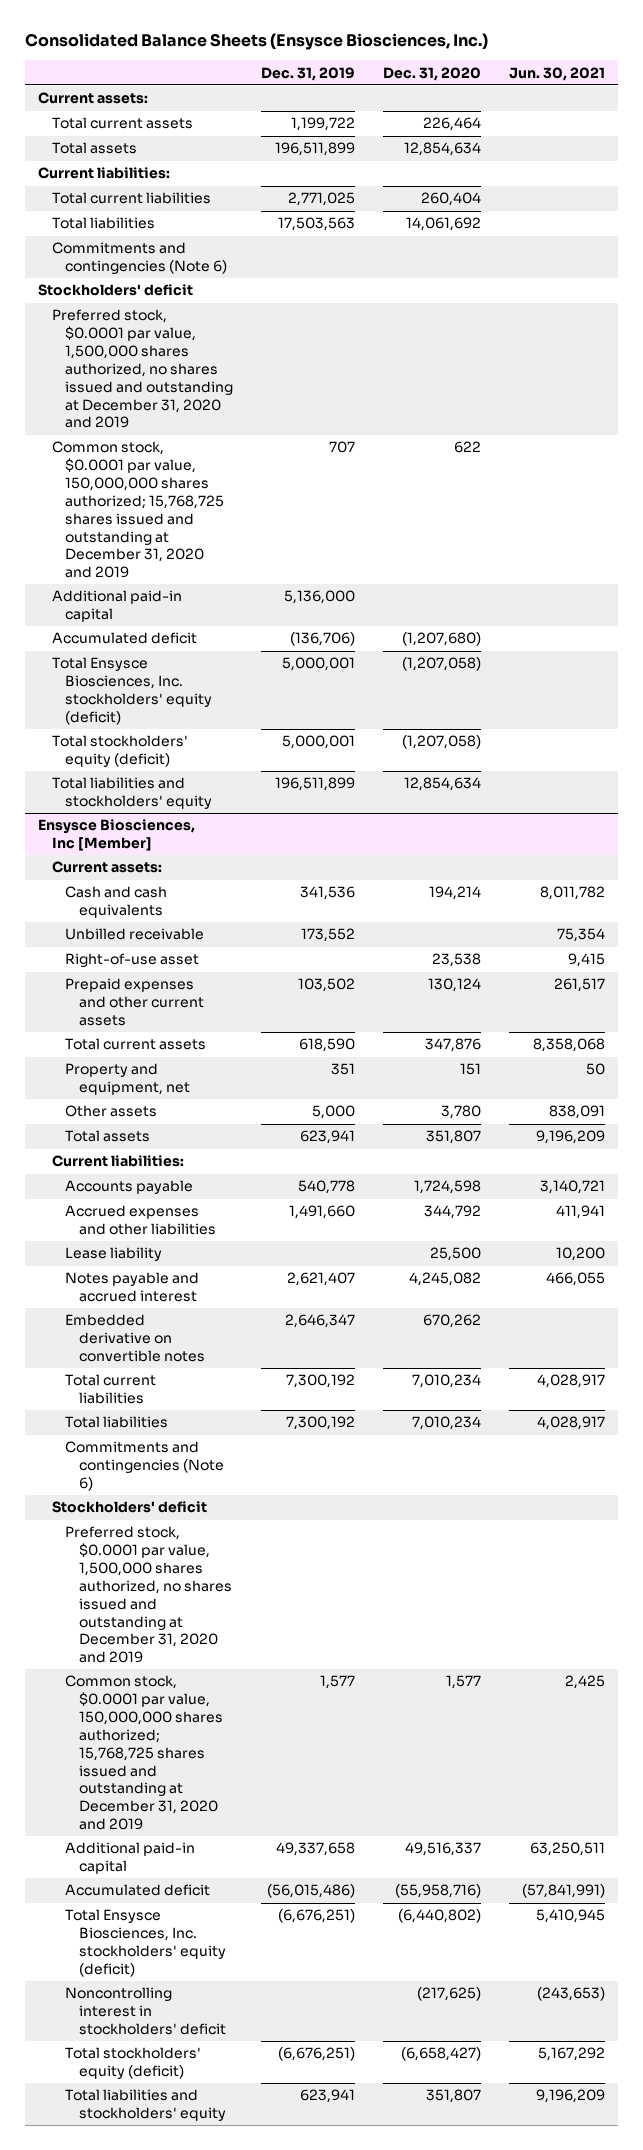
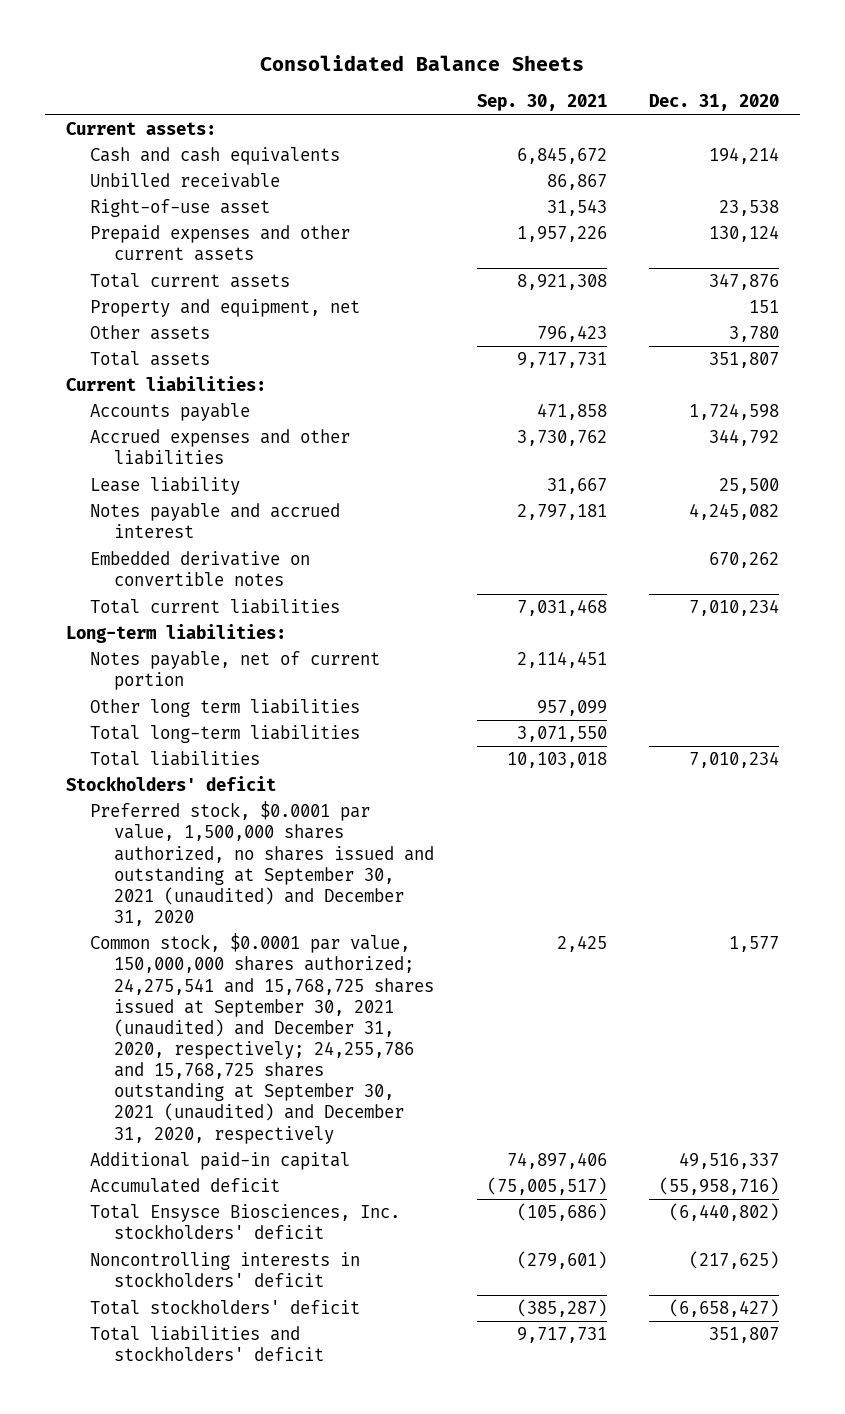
- Consolidated Balance Sheets (Ensysce Biosciences, Inc.)
+ Consolidated Balance Sheets
- | Dec. 31, 2019 | Dec. 31, 2020 | Jun. 30, 2021
+ | Sep. 30, 2021 | Dec. 31, 2020
- Total current assets | 1,199,722 | 226,464 |
- Total assets | 196,511,899 | 12,854,634 |
- Current liabilities:
- Total current liabilities | 2,771,025 | 260,404 |
- Total liabilities | 17,503,563 | 14,061,692 |
- Commitments and contingencies (Note 6)
- Stockholders' deficit
- Preferred stock, $0.0001 par value, 1,500,000 shares authorized, no shares issued and outstanding at December 31, 2020 and 2019
- Common stock, $0.0001 par value, 150,000,000 shares authorized; 15,768,725 shares issued and outstanding at December 31, 2020 and 2019 | 707 | 622 |
- Additional paid-in capital | 5,136,000 | |
- Accumulated deficit | (136,706) | (1,207,680) |
- Total Ensysce Biosciences, Inc. stockholders' equity (deficit) | 5,000,001 | (1,207,058) |
- Total stockholders' equity (deficit) | 5,000,001 | (1,207,058) |
- Total liabilities and stockholders' equity | 196,511,899 | 12,854,634 |
- Ensysce Biosciences, Inc [Member]
- Current assets:
+ Long-term liabilities:
+ Notes payable, net of current portion | 2,114,451 |
+ Other long term liabilities | 957,099 |
+ Total long-term liabilities | 3,071,550 |
- Commitments and contingencies (Note 6)
- Preferred stock, $0.0001 par value, 1,500,000 shares authorized, no shares issued and outstanding at December 31, 2020 and 2019
- Common stock, $0.0001 par value, 150,000,000 shares authorized; 15,768,725 shares issued and outstanding at December 31, 2020 and 2019 | 1,577 | 1,577 | 2,425
+ Preferred stock, $0.0001 par value, 1,500,000 shares authorized, no shares issued and outstanding at September 30, 2021 (unaudited) and December 31, 2020
+ Common stock, $0.0001 par value, 150,000,000 shares authorized; 24,275,541 and 15,768,725 shares issued at September 30, 2021 (unaudited) and December 31, 2020, respectively; 24,255,786 and 15,768,725 shares outstanding at September 30, 2021 (unaudited) and December 31, 2020, respectively | 2,425 | 1,577
- Total Ensysce Biosciences, Inc. stockholders' equity (deficit) | (6,676,251) | (6,440,802) | 5,410,945
- Noncontrolling interest in stockholders' deficit | | (217,625) | (243,653)
- Total stockholders' equity (deficit) | (6,676,251) | (6,658,427) | 5,167,292
- Total liabilities and stockholders' equity | 623,941 | 351,807 | 9,196,209
+ Total Ensysce Biosciences, Inc. stockholders' deficit | (105,686) | (6,440,802)
+ Noncontrolling interests in stockholders' deficit | (279,601) | (217,625)
+ Total stockholders' deficit | (385,287) | (6,658,427)
+ Total liabilities and stockholders' deficit | 9,717,731 | 351,807

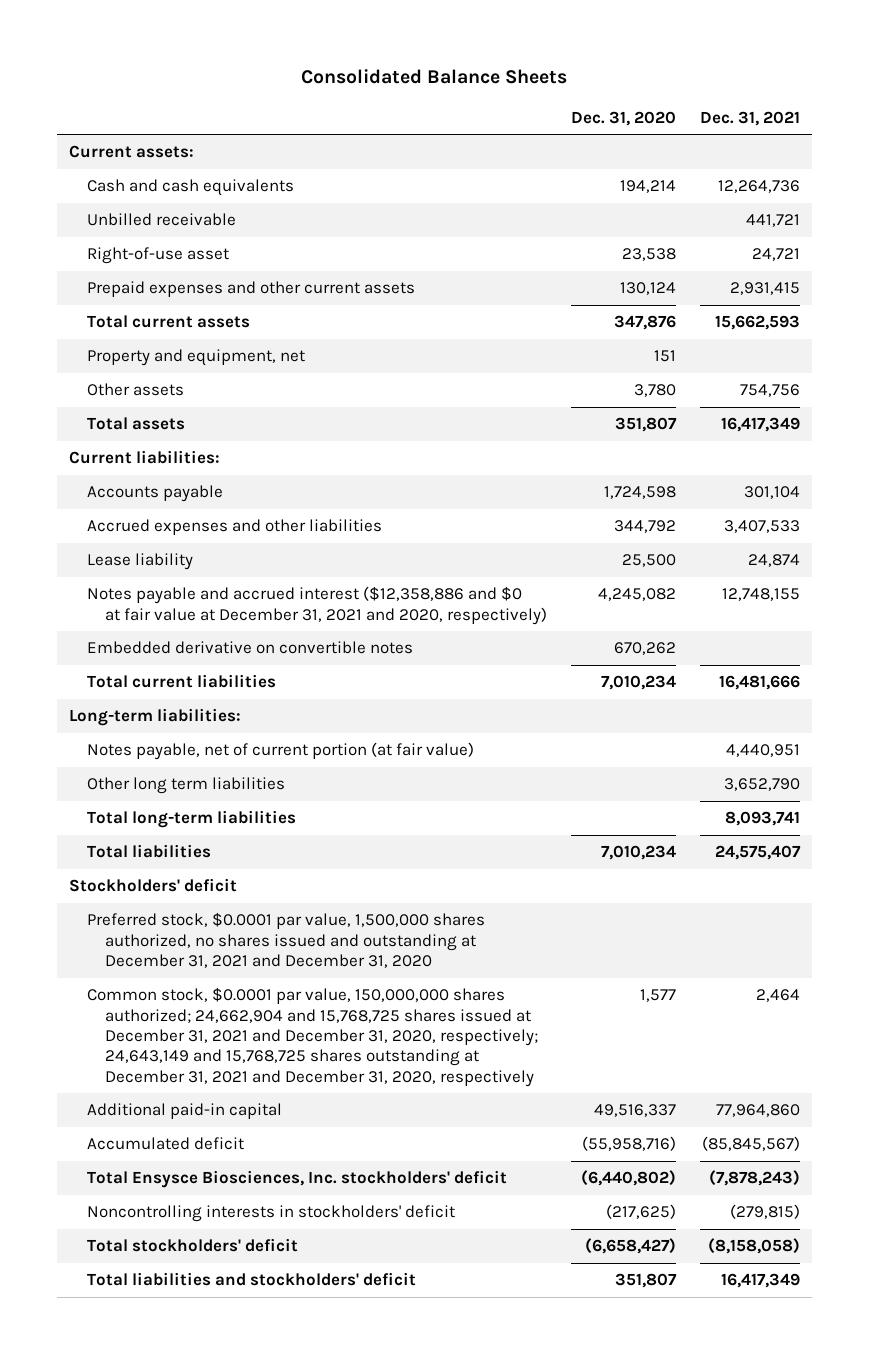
- | Sep. 30, 2021 | Dec. 31, 2020
+ | Dec. 31, 2020 | Dec. 31, 2021
- Notes payable and accrued interest | 2,797,181 | 4,245,082
+ Notes payable and accrued interest ($12,358,886 and $0 at fair value at December 31, 2021 and 2020, respectively) | 4,245,082 | 12,748,155
- Notes payable, net of current portion | 2,114,451 |
+ Notes payable, net of current portion (at fair value) | | 4,440,951
- Preferred stock, $0.0001 par value, 1,500,000 shares authorized, no shares issued and outstanding at September 30, 2021 (unaudited) and December 31, 2020
- Common stock, $0.0001 par value, 150,000,000 shares authorized; 24,275,541 and 15,768,725 shares issued at September 30, 2021 (unaudited) and December 31, 2020, respectively; 24,255,786 and 15,768,725 shares outstanding at September 30, 2021 (unaudited) and December 31, 2020, respectively | 2,425 | 1,577
+ Preferred stock, $0.0001 par value, 1,500,000 shares authorized, no shares issued and outstanding at December 31, 2021 and December 31, 2020
+ Common stock, $0.0001 par value, 150,000,000 shares authorized; 24,662,904 and 15,768,725 shares issued at December 31, 2021 and December 31, 2020, respectively; 24,643,149 and 15,768,725 shares outstanding at December 31, 2021 and December 31, 2020, respectively | 1,577 | 2,464

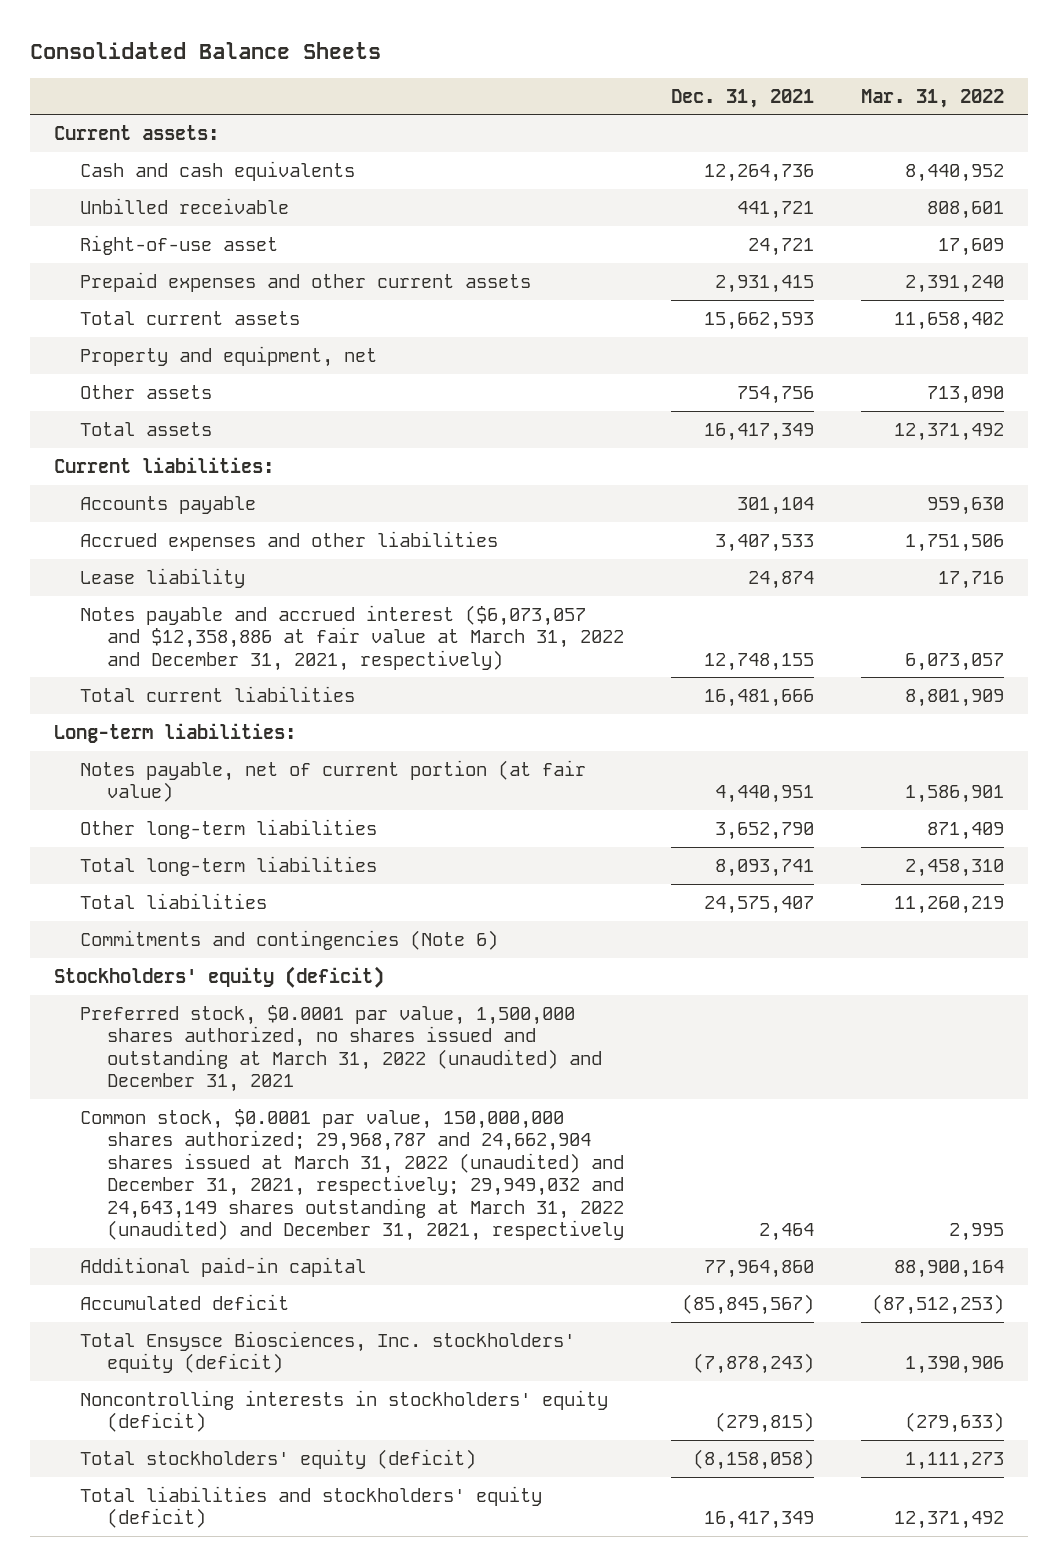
- | Dec. 31, 2020 | Dec. 31, 2021
+ | Dec. 31, 2021 | Mar. 31, 2022
- Notes payable and accrued interest ($12,358,886 and $0 at fair value at December 31, 2021 and 2020, respectively) | 4,245,082 | 12,748,155
- Embedded derivative on convertible notes | 670,262 |
+ Notes payable and accrued interest ($6,073,057 and $12,358,886 at fair value at March 31, 2022 and December 31, 2021, respectively) | 12,748,155 | 6,073,057
- Other long term liabilities | | 3,652,790
+ Other long-term liabilities | 3,652,790 | 871,409
- Stockholders' deficit
- Preferred stock, $0.0001 par value, 1,500,000 shares authorized, no shares issued and outstanding at December 31, 2021 and December 31, 2020
- Common stock, $0.0001 par value, 150,000,000 shares authorized; 24,662,904 and 15,768,725 shares issued at December 31, 2021 and December 31, 2020, respectively; 24,643,149 and 15,768,725 shares outstanding at December 31, 2021 and December 31, 2020, respectively | 1,577 | 2,464
+ Commitments and contingencies (Note 6)
+ Stockholders' equity (deficit)
+ Preferred stock, $0.0001 par value, 1,500,000 shares authorized, no shares issued and outstanding at March 31, 2022 (unaudited) and December 31, 2021
+ Common stock, $0.0001 par value, 150,000,000 shares authorized; 29,968,787 and 24,662,904 shares issued at March 31, 2022 (unaudited) and December 31, 2021, respectively; 29,949,032 and 24,643,149 shares outstanding at March 31, 2022 (unaudited) and December 31, 2021, respectively | 2,464 | 2,995
- Total Ensysce Biosciences, Inc. stockholders' deficit | (6,440,802) | (7,878,243)
- Noncontrolling interests in stockholders' deficit | (217,625) | (279,815)
- Total stockholders' deficit | (6,658,427) | (8,158,058)
- Total liabilities and stockholders' deficit | 351,807 | 16,417,349
+ Total Ensysce Biosciences, Inc. stockholders' equity (deficit) | (7,878,243) | 1,390,906
+ Noncontrolling interests in stockholders' equity (deficit) | (279,815) | (279,633)
+ Total stockholders' equity (deficit) | (8,158,058) | 1,111,273
+ Total liabilities and stockholders' equity (deficit) | 16,417,349 | 12,371,492

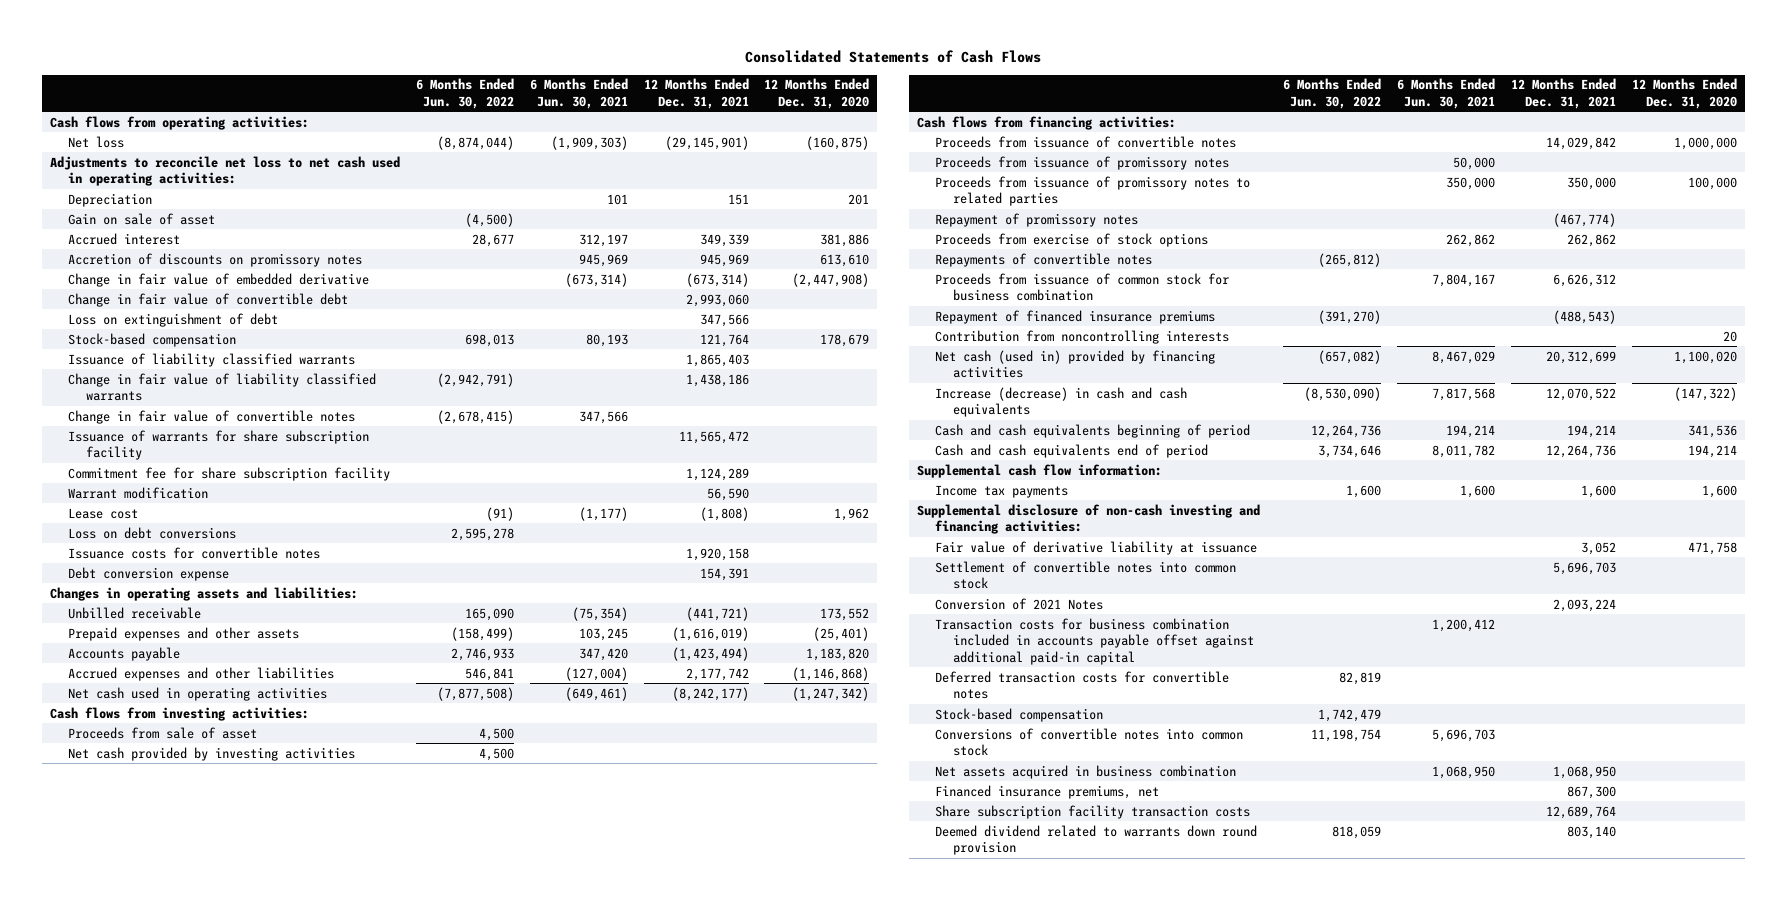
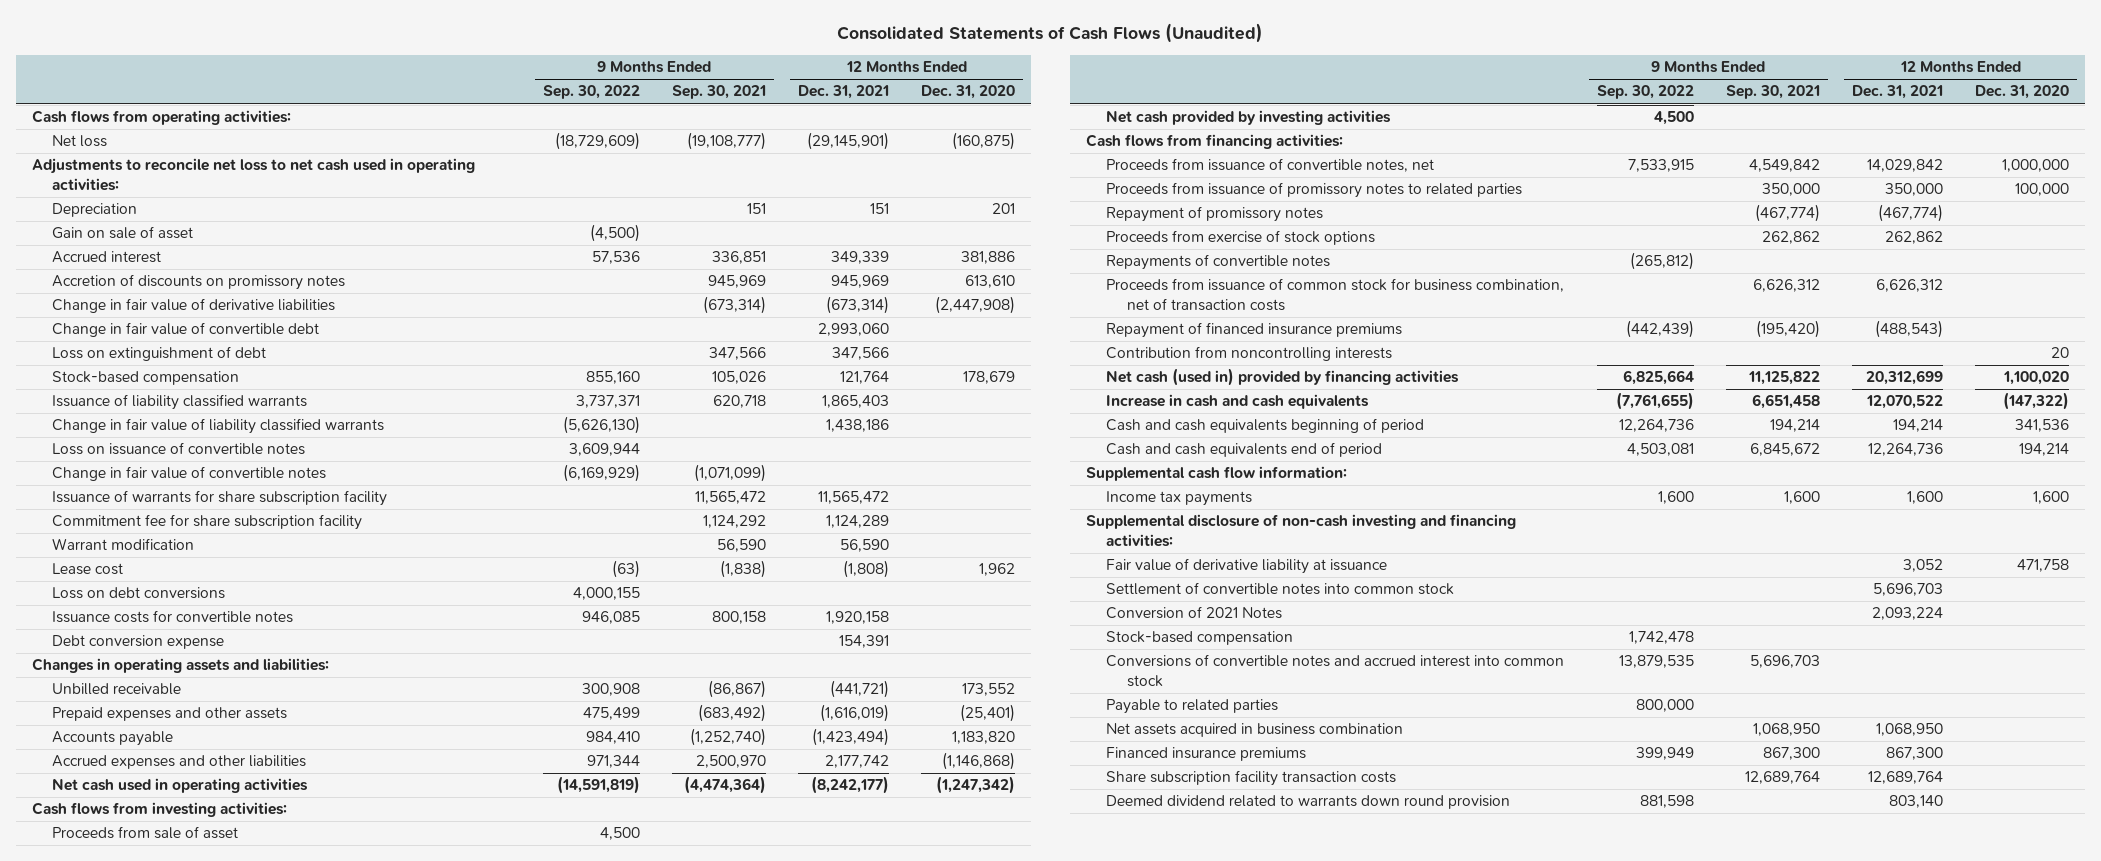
- Consolidated Statements of Cash Flows
+ Consolidated Statements of Cash Flows (Unaudited)
- | 6 Months Ended Jun. 30, 2022 | 6 Months Ended Jun. 30, 2021 | 12 Months Ended Dec. 31, 2021 | 12 Months Ended Dec. 31, 2020
+ | 9 Months Ended Sep. 30, 2022 | 9 Months Ended Sep. 30, 2021 | 12 Months Ended Dec. 31, 2021 | 12 Months Ended Dec. 31, 2020
- Change in fair value of embedded derivative | | (673,314) | (673,314) | (2,447,908)
+ Change in fair value of derivative liabilities | | (673,314) | (673,314) | (2,447,908)
+ Loss on issuance of convertible notes | 3,609,944 | | |
- Proceeds from issuance of convertible notes | | | 14,029,842 | 1,000,000
- Proceeds from issuance of promissory notes | | 50,000 | |
+ Proceeds from issuance of convertible notes, net | 7,533,915 | 4,549,842 | 14,029,842 | 1,000,000
- Proceeds from issuance of common stock for business combination | | 7,804,167 | 6,626,312 |
+ Proceeds from issuance of common stock for business combination, net of transaction costs | | 6,626,312 | 6,626,312 |
- Increase (decrease) in cash and cash equivalents | (8,530,090) | 7,817,568 | 12,070,522 | (147,322)
+ Increase in cash and cash equivalents | (7,761,655) | 6,651,458 | 12,070,522 | (147,322)
- Transaction costs for business combination included in accounts payable offset against additional paid-in capital | | 1,200,412 | |
- Deferred transaction costs for convertible notes | 82,819 | | |
- Conversions of convertible notes into common stock | 11,198,754 | 5,696,703 | |
+ Conversions of convertible notes and accrued interest into common stock | 13,879,535 | 5,696,703 | |
+ Payable to related parties | 800,000 | | |
- Financed insurance premiums, net | | | 867,300 |
+ Financed insurance premiums | 399,949 | 867,300 | 867,300 |

